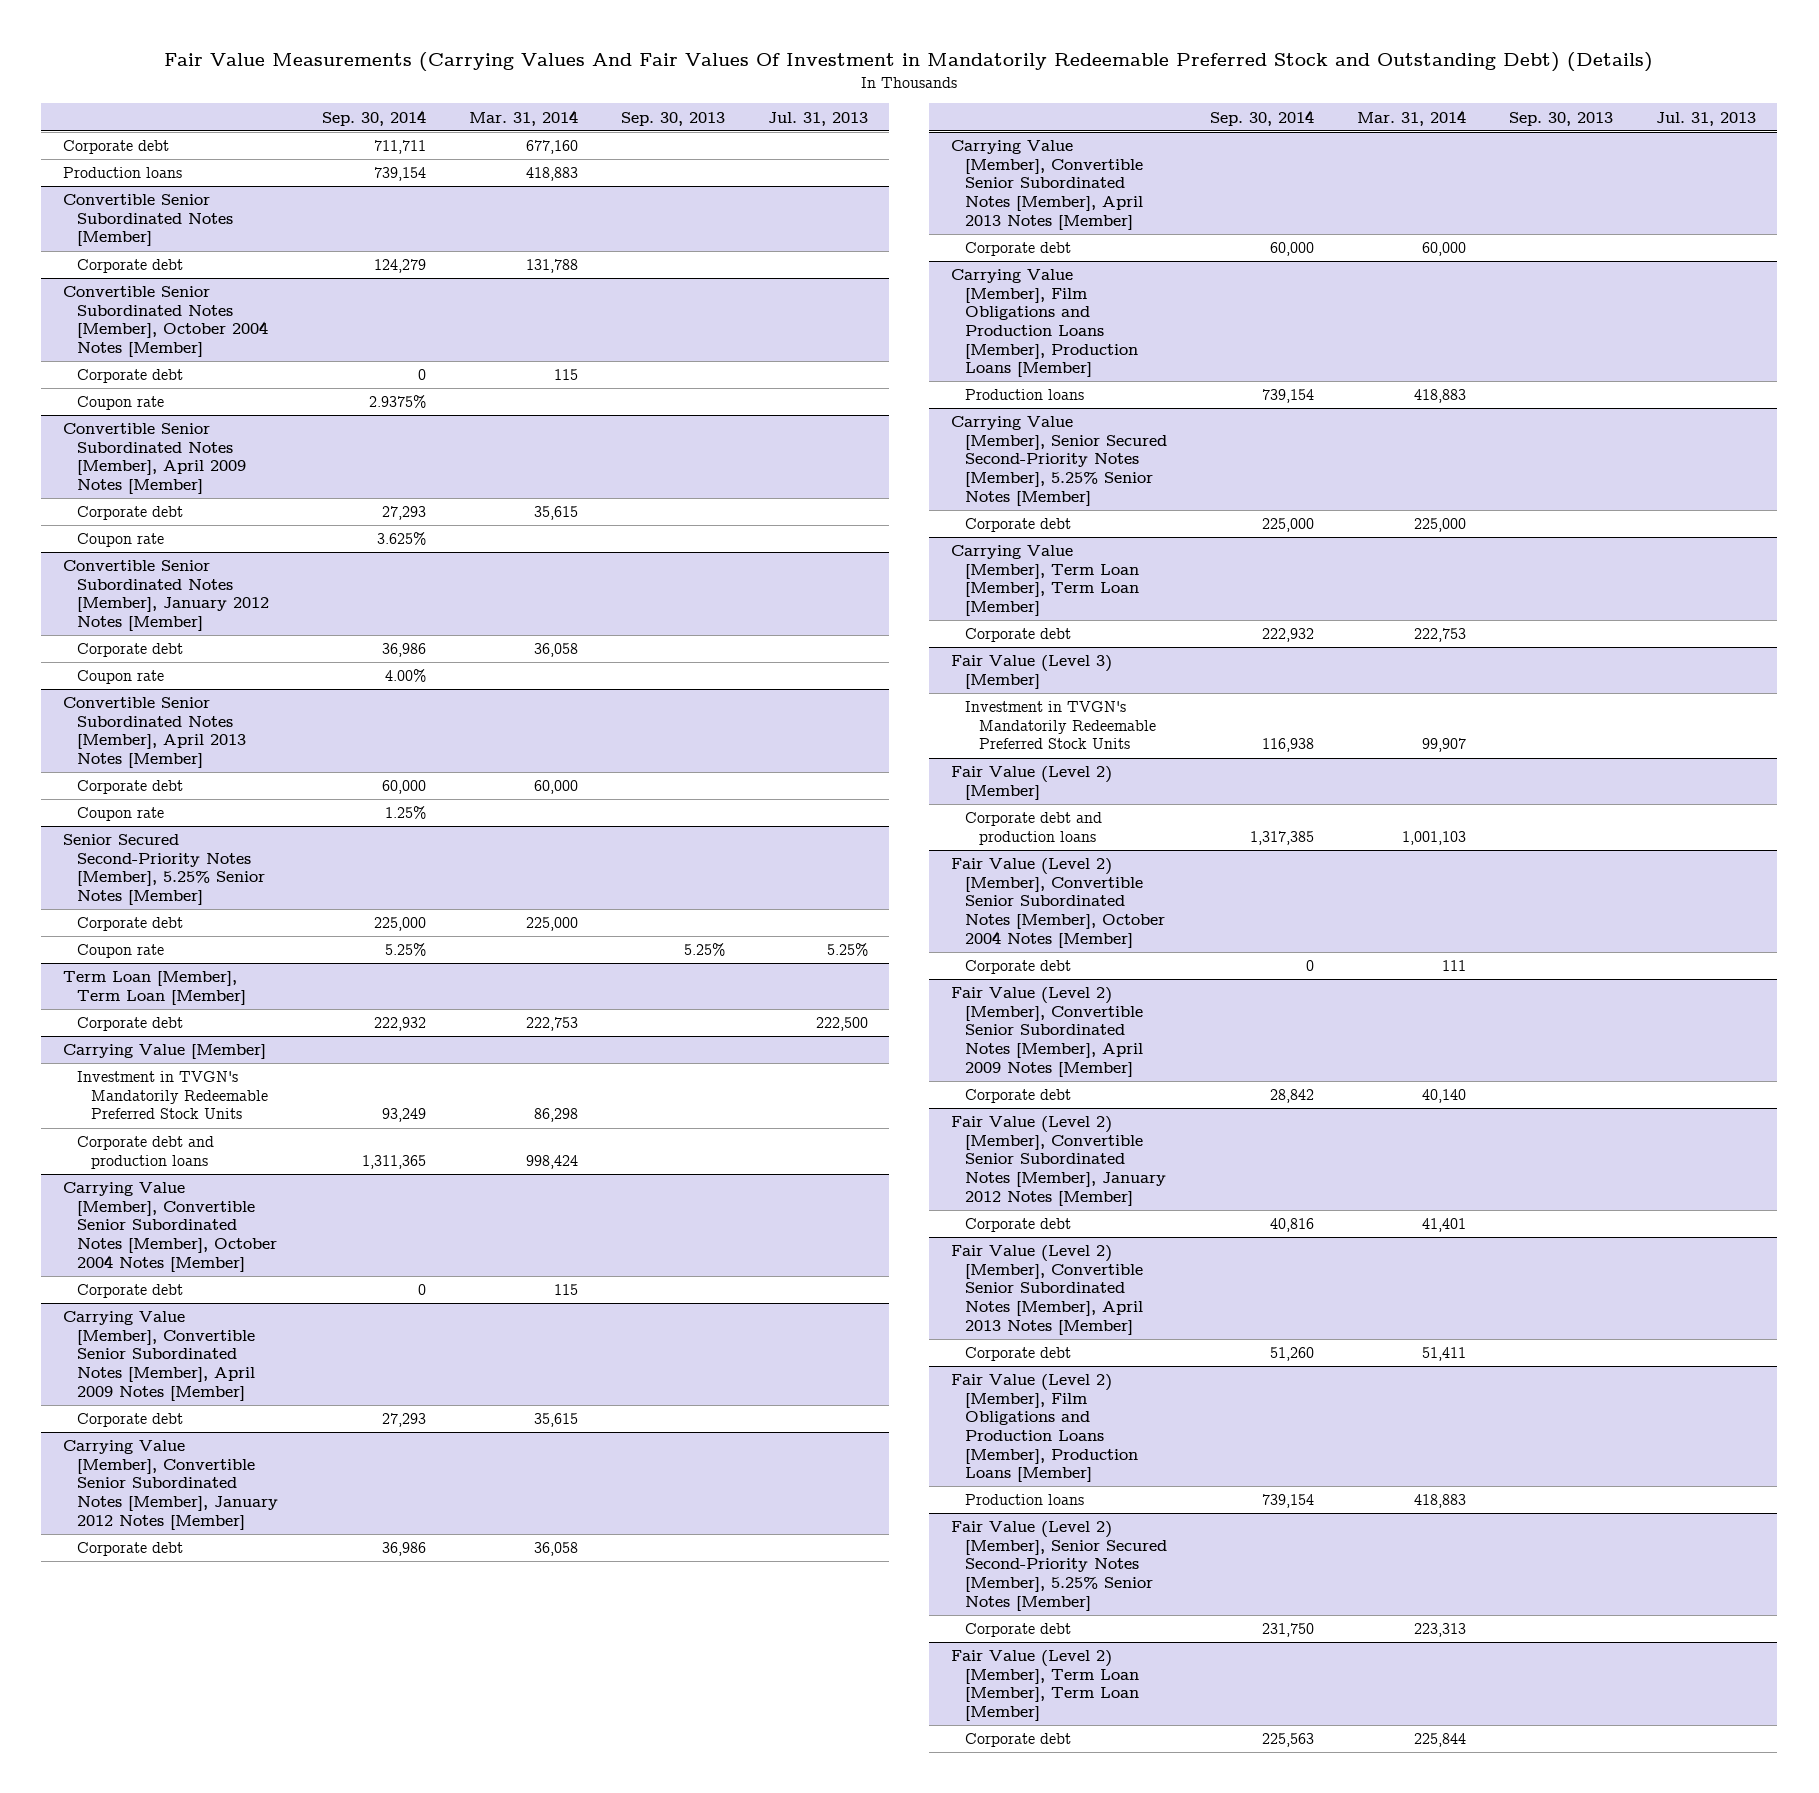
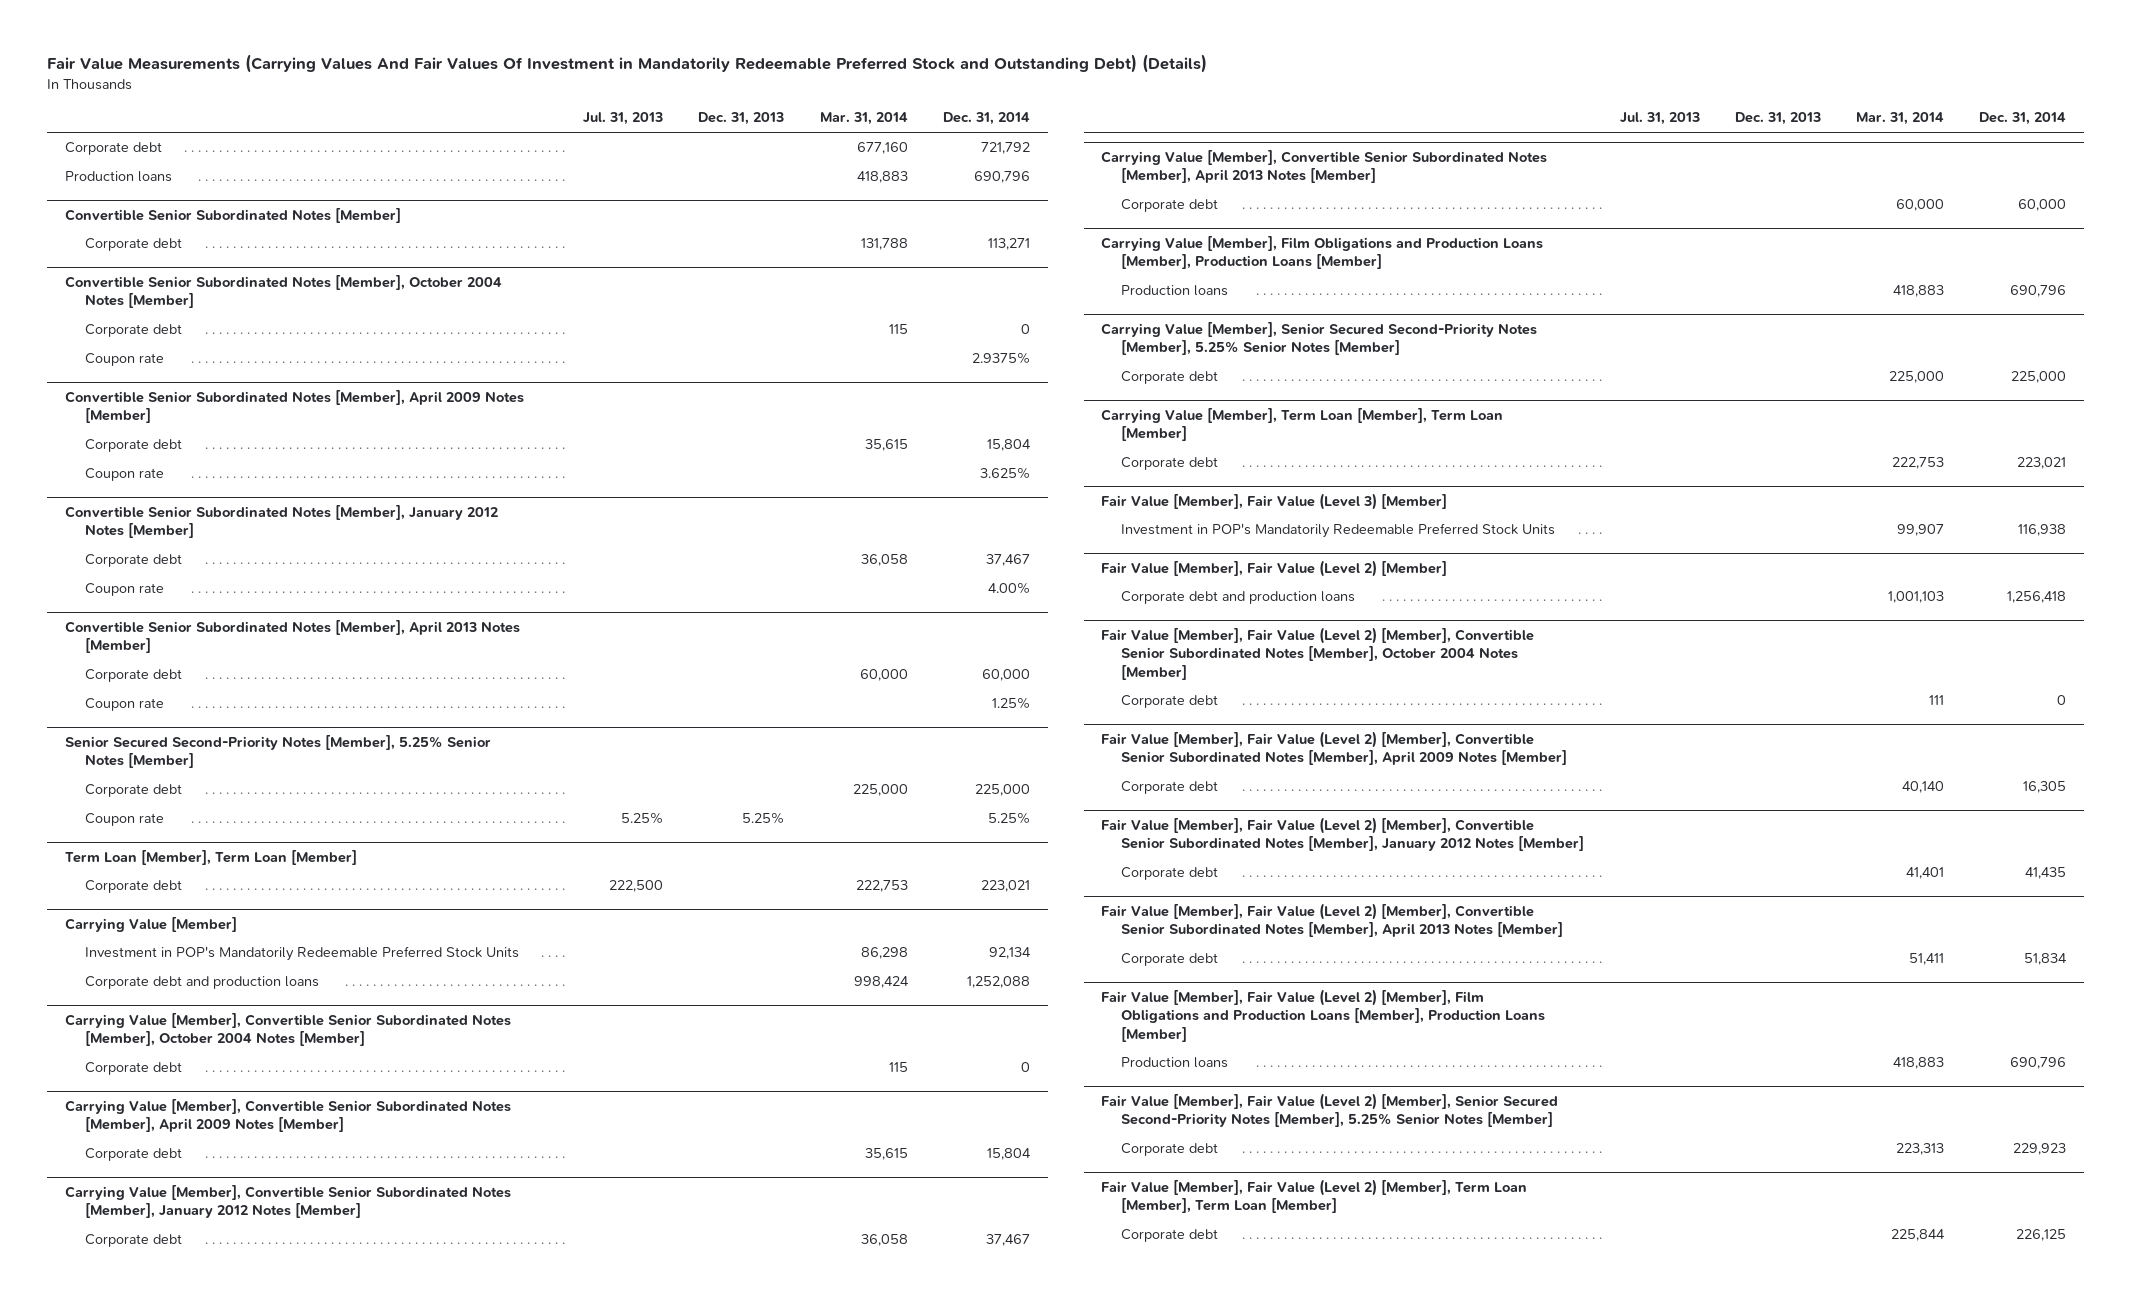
- | Sep. 30, 2014 | Mar. 31, 2014 | Sep. 30, 2013 | Jul. 31, 2013
+ | Jul. 31, 2013 | Dec. 31, 2013 | Mar. 31, 2014 | Dec. 31, 2014
@ Carrying Value [Member]
- Investment in TVGN's Mandatorily Redeemable Preferred Stock Units | 93,249 | 86,298 | |
+ Investment in POP's Mandatorily Redeemable Preferred Stock Units | | | 86,298 | 92,134
- Fair Value (Level 3) [Member]
- Investment in TVGN's Mandatorily Redeemable Preferred Stock Units | 116,938 | 99,907 | |
- Fair Value (Level 2) [Member]
+ Fair Value [Member], Fair Value (Level 3) [Member]
+ Investment in POP's Mandatorily Redeemable Preferred Stock Units | | | 99,907 | 116,938
+ Fair Value [Member], Fair Value (Level 2) [Member]
- Fair Value (Level 2) [Member], Convertible Senior Subordinated Notes [Member], October 2004 Notes [Member]
+ Fair Value [Member], Fair Value (Level 2) [Member], Convertible Senior Subordinated Notes [Member], October 2004 Notes [Member]
- Fair Value (Level 2) [Member], Convertible Senior Subordinated Notes [Member], April 2009 Notes [Member]
+ Fair Value [Member], Fair Value (Level 2) [Member], Convertible Senior Subordinated Notes [Member], April 2009 Notes [Member]
- Fair Value (Level 2) [Member], Convertible Senior Subordinated Notes [Member], January 2012 Notes [Member]
+ Fair Value [Member], Fair Value (Level 2) [Member], Convertible Senior Subordinated Notes [Member], January 2012 Notes [Member]
- Fair Value (Level 2) [Member], Convertible Senior Subordinated Notes [Member], April 2013 Notes [Member]
+ Fair Value [Member], Fair Value (Level 2) [Member], Convertible Senior Subordinated Notes [Member], April 2013 Notes [Member]
- Fair Value (Level 2) [Member], Film Obligations and Production Loans [Member], Production Loans [Member]
+ Fair Value [Member], Fair Value (Level 2) [Member], Film Obligations and Production Loans [Member], Production Loans [Member]
- Fair Value (Level 2) [Member], Senior Secured Second-Priority Notes [Member], 5.25% Senior Notes [Member]
+ Fair Value [Member], Fair Value (Level 2) [Member], Senior Secured Second-Priority Notes [Member], 5.25% Senior Notes [Member]
- Fair Value (Level 2) [Member], Term Loan [Member], Term Loan [Member]
+ Fair Value [Member], Fair Value (Level 2) [Member], Term Loan [Member], Term Loan [Member]

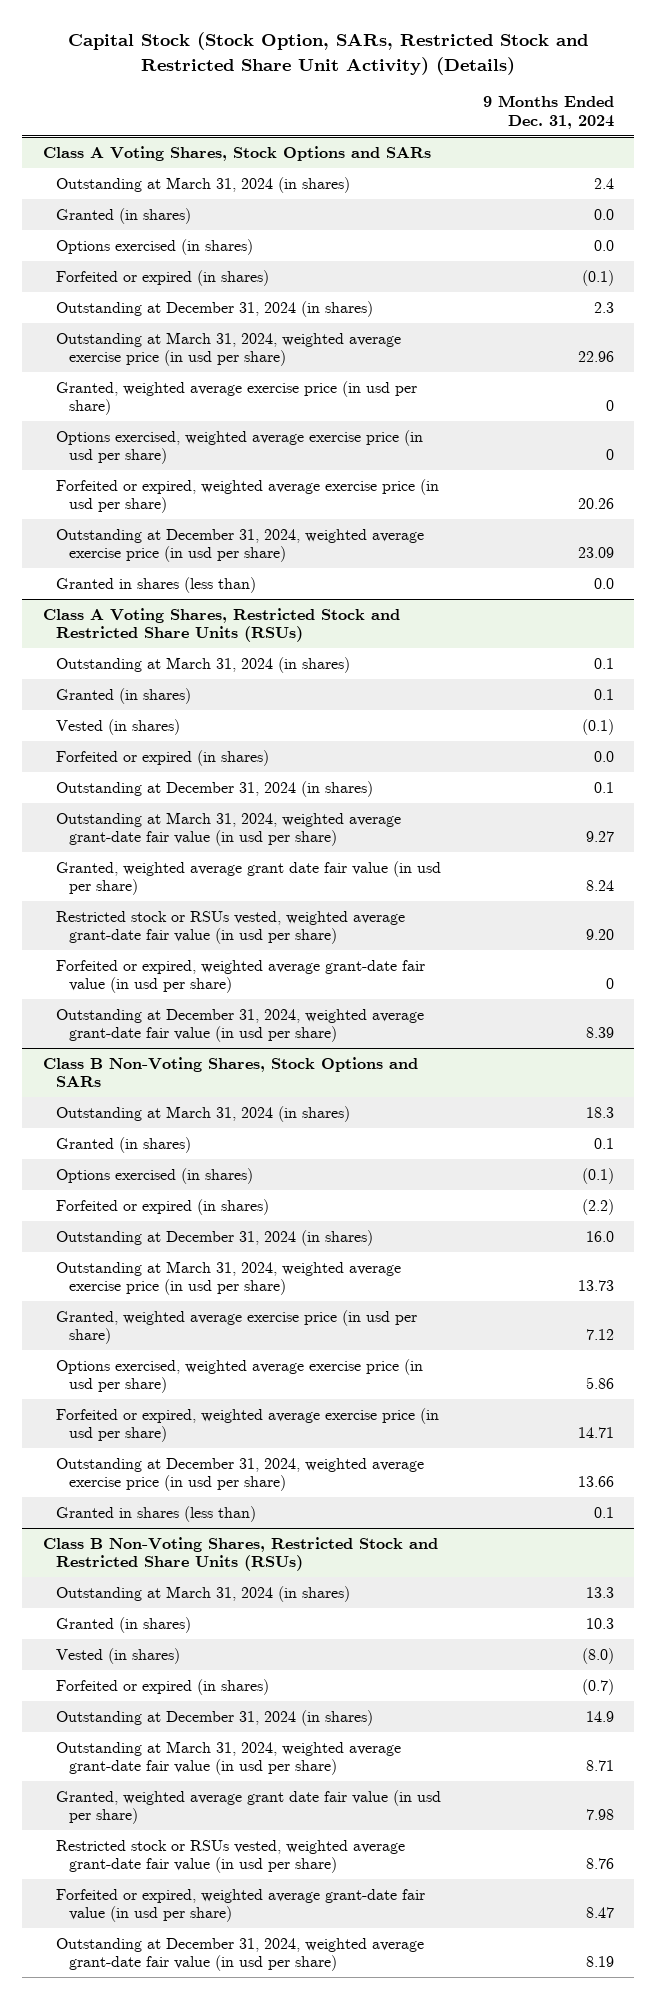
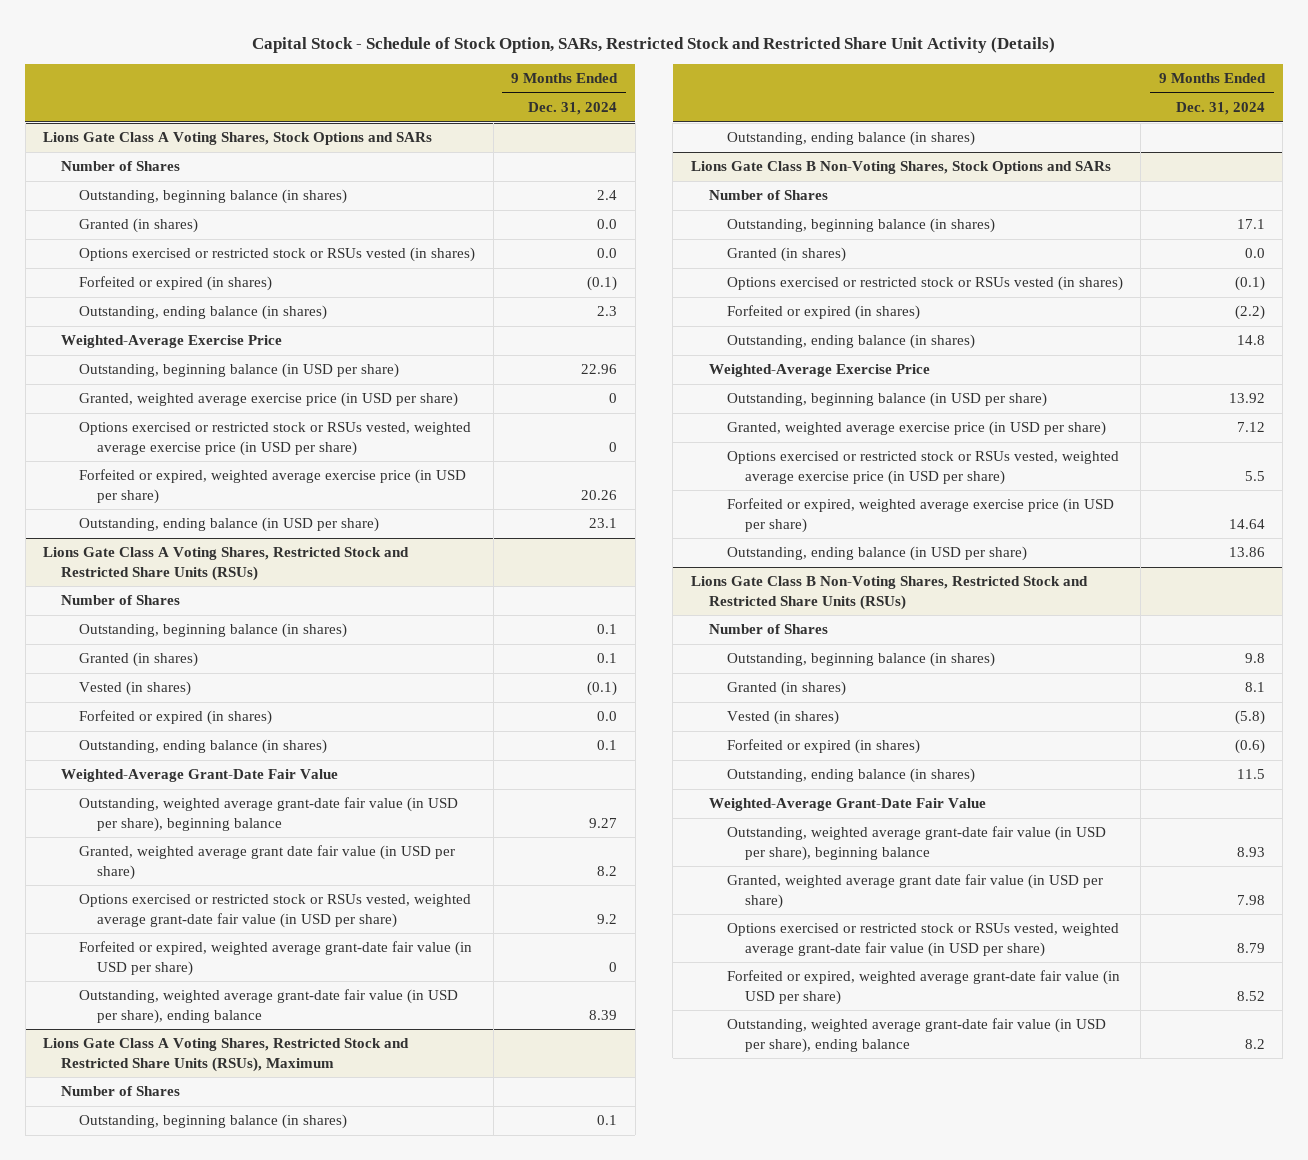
- Capital Stock (Stock Option, SARs, Restricted Stock and Restricted Share Unit Activity) (Details)
+ Capital Stock - Schedule of Stock Option, SARs, Restricted Stock and Restricted Share Unit Activity (Details)
- Class A Voting Shares, Stock Options and SARs
- Outstanding at March 31, 2024 (in shares) | 2.4
+ Lions Gate Class A Voting Shares, Stock Options and SARs
+ Number of Shares
+ Outstanding, beginning balance (in shares) | 2.4
- Options exercised (in shares) | 0.0
+ Options exercised or restricted stock or RSUs vested (in shares) | 0.0
- Outstanding at December 31, 2024 (in shares) | 2.3
- Outstanding at March 31, 2024, weighted average exercise price (in usd per share) | 22.96
- Granted, weighted average exercise price (in usd per share) | 0
- Options exercised, weighted average exercise price (in usd per share) | 0
- Forfeited or expired, weighted average exercise price (in usd per share) | 20.26
- Outstanding at December 31, 2024, weighted average exercise price (in usd per share) | 23.09
- Granted in shares (less than) | 0.0
- Class A Voting Shares, Restricted Stock and Restricted Share Units (RSUs)
- Outstanding at March 31, 2024 (in shares) | 0.1
+ Outstanding, ending balance (in shares) | 2.3
+ Weighted-Average Exercise Price
+ Outstanding, beginning balance (in USD per share) | 22.96
+ Granted, weighted average exercise price (in USD per share) | 0
+ Options exercised or restricted stock or RSUs vested, weighted average exercise price (in USD per share) | 0
+ Forfeited or expired, weighted average exercise price (in USD per share) | 20.26
+ Outstanding, ending balance (in USD per share) | 23.1
+ Lions Gate Class A Voting Shares, Restricted Stock and Restricted Share Units (RSUs)
+ Number of Shares
+ Outstanding, beginning balance (in shares) | 0.1
- Outstanding at December 31, 2024 (in shares) | 0.1
- Outstanding at March 31, 2024, weighted average grant-date fair value (in usd per share) | 9.27
- Granted, weighted average grant date fair value (in usd per share) | 8.24
- Restricted stock or RSUs vested, weighted average grant-date fair value (in usd per share) | 9.20
- Forfeited or expired, weighted average grant-date fair value (in usd per share) | 0
- Outstanding at December 31, 2024, weighted average grant-date fair value (in usd per share) | 8.39
- Class B Non-Voting Shares, Stock Options and SARs
- Outstanding at March 31, 2024 (in shares) | 18.3
- Granted (in shares) | 0.1
- Options exercised (in shares) | (0.1)
+ Outstanding, ending balance (in shares) | 0.1
+ Weighted-Average Grant-Date Fair Value
+ Outstanding, weighted average grant-date fair value (in USD per share), beginning balance | 9.27
+ Granted, weighted average grant date fair value (in USD per share) | 8.2
+ Options exercised or restricted stock or RSUs vested, weighted average grant-date fair value (in USD per share) | 9.2
+ Forfeited or expired, weighted average grant-date fair value (in USD per share) | 0
+ Outstanding, weighted average grant-date fair value (in USD per share), ending balance | 8.39
+ Lions Gate Class A Voting Shares, Restricted Stock and Restricted Share Units (RSUs), Maximum
+ Number of Shares
+ Outstanding, beginning balance (in shares) | 0.1
+ Outstanding, ending balance (in shares)
+ Lions Gate Class B Non-Voting Shares, Stock Options and SARs
+ Number of Shares
+ Outstanding, beginning balance (in shares) | 17.1
+ Granted (in shares) | 0.0
+ Options exercised or restricted stock or RSUs vested (in shares) | (0.1)
- Outstanding at December 31, 2024 (in shares) | 16.0
- Outstanding at March 31, 2024, weighted average exercise price (in usd per share) | 13.73
- Granted, weighted average exercise price (in usd per share) | 7.12
- Options exercised, weighted average exercise price (in usd per share) | 5.86
- Forfeited or expired, weighted average exercise price (in usd per share) | 14.71
- Outstanding at December 31, 2024, weighted average exercise price (in usd per share) | 13.66
- Granted in shares (less than) | 0.1
- Class B Non-Voting Shares, Restricted Stock and Restricted Share Units (RSUs)
- Outstanding at March 31, 2024 (in shares) | 13.3
- Granted (in shares) | 10.3
- Vested (in shares) | (8.0)
- Forfeited or expired (in shares) | (0.7)
- Outstanding at December 31, 2024 (in shares) | 14.9
- Outstanding at March 31, 2024, weighted average grant-date fair value (in usd per share) | 8.71
- Granted, weighted average grant date fair value (in usd per share) | 7.98
- Restricted stock or RSUs vested, weighted average grant-date fair value (in usd per share) | 8.76
- Forfeited or expired, weighted average grant-date fair value (in usd per share) | 8.47
- Outstanding at December 31, 2024, weighted average grant-date fair value (in usd per share) | 8.19
+ Outstanding, ending balance (in shares) | 14.8
+ Weighted-Average Exercise Price
+ Outstanding, beginning balance (in USD per share) | 13.92
+ Granted, weighted average exercise price (in USD per share) | 7.12
+ Options exercised or restricted stock or RSUs vested, weighted average exercise price (in USD per share) | 5.5
+ Forfeited or expired, weighted average exercise price (in USD per share) | 14.64
+ Outstanding, ending balance (in USD per share) | 13.86
+ Lions Gate Class B Non-Voting Shares, Restricted Stock and Restricted Share Units (RSUs)
+ Number of Shares
+ Outstanding, beginning balance (in shares) | 9.8
+ Granted (in shares) | 8.1
+ Vested (in shares) | (5.8)
+ Forfeited or expired (in shares) | (0.6)
+ Outstanding, ending balance (in shares) | 11.5
+ Weighted-Average Grant-Date Fair Value
+ Outstanding, weighted average grant-date fair value (in USD per share), beginning balance | 8.93
+ Granted, weighted average grant date fair value (in USD per share) | 7.98
+ Options exercised or restricted stock or RSUs vested, weighted average grant-date fair value (in USD per share) | 8.79
+ Forfeited or expired, weighted average grant-date fair value (in USD per share) | 8.52
+ Outstanding, weighted average grant-date fair value (in USD per share), ending balance | 8.2

